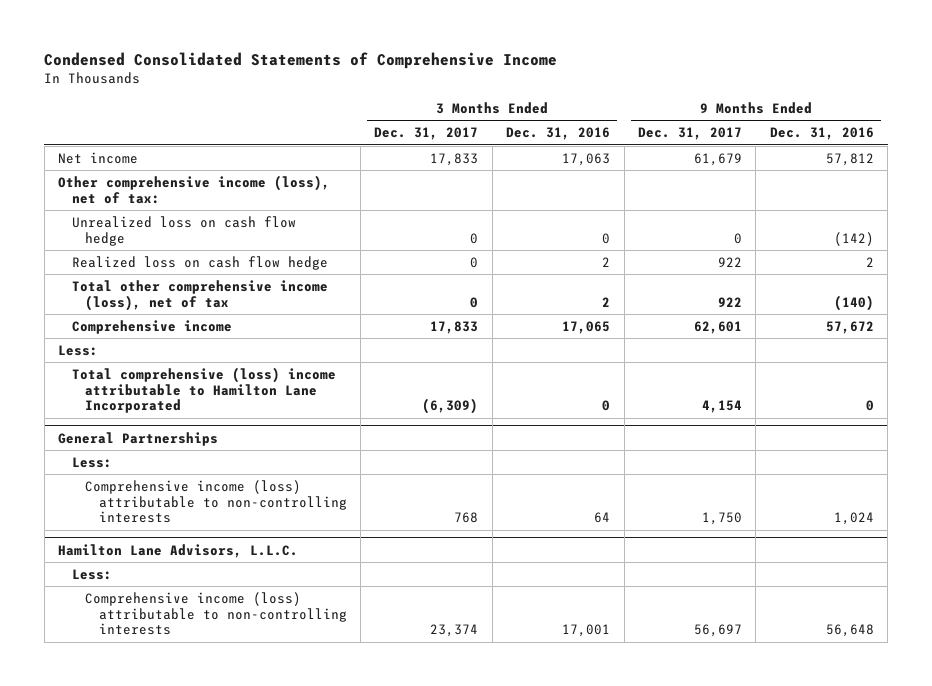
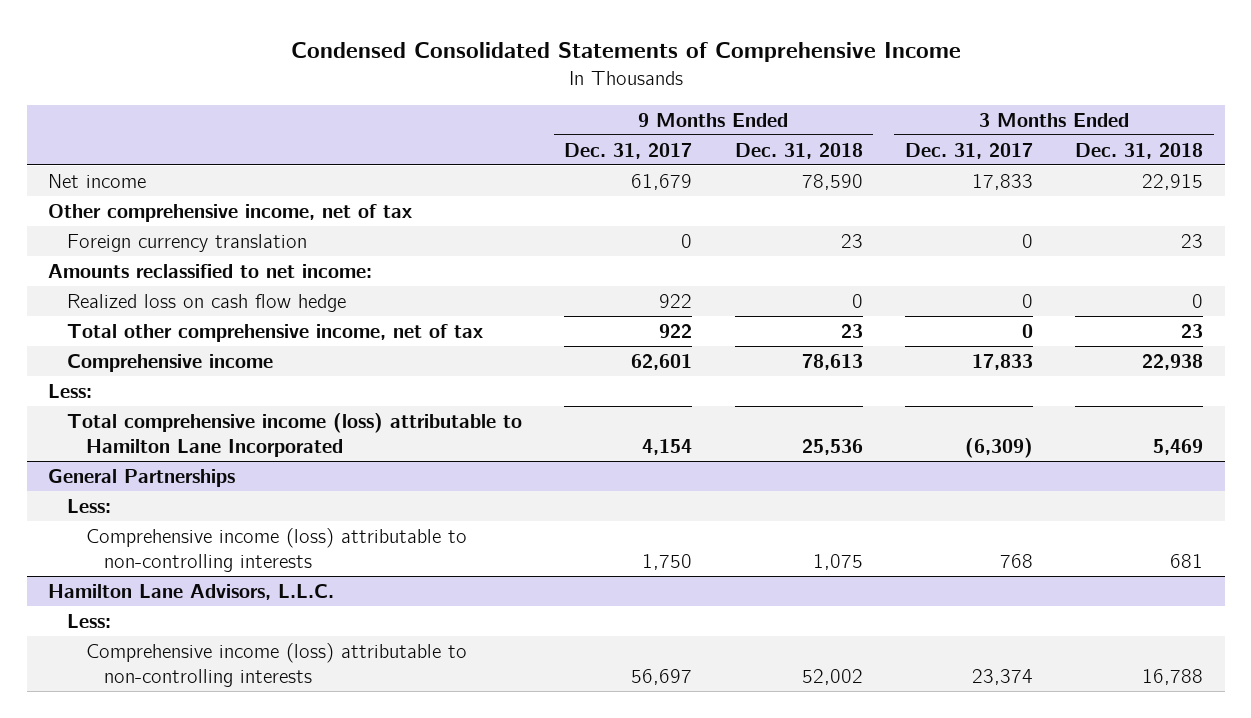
- | 3 Months Ended Dec. 31, 2017 | 3 Months Ended Dec. 31, 2016 | 9 Months Ended Dec. 31, 2017 | 9 Months Ended Dec. 31, 2016
+ | 9 Months Ended Dec. 31, 2017 | 9 Months Ended Dec. 31, 2018 | 3 Months Ended Dec. 31, 2017 | 3 Months Ended Dec. 31, 2018
- Other comprehensive income (loss), net of tax:
- Unrealized loss on cash flow hedge | 0 | 0 | 0 | (142)
+ Other comprehensive income, net of tax
+ Foreign currency translation | 0 | 23 | 0 | 23
+ Amounts reclassified to net income:
- Total other comprehensive income (loss), net of tax | 0 | 2 | 922 | (140)
+ Total other comprehensive income, net of tax | 922 | 23 | 0 | 23
- Total comprehensive (loss) income attributable to Hamilton Lane Incorporated | (6,309) | 0 | 4,154 | 0
+ Total comprehensive income (loss) attributable to Hamilton Lane Incorporated | 4,154 | 25,536 | (6,309) | 5,469

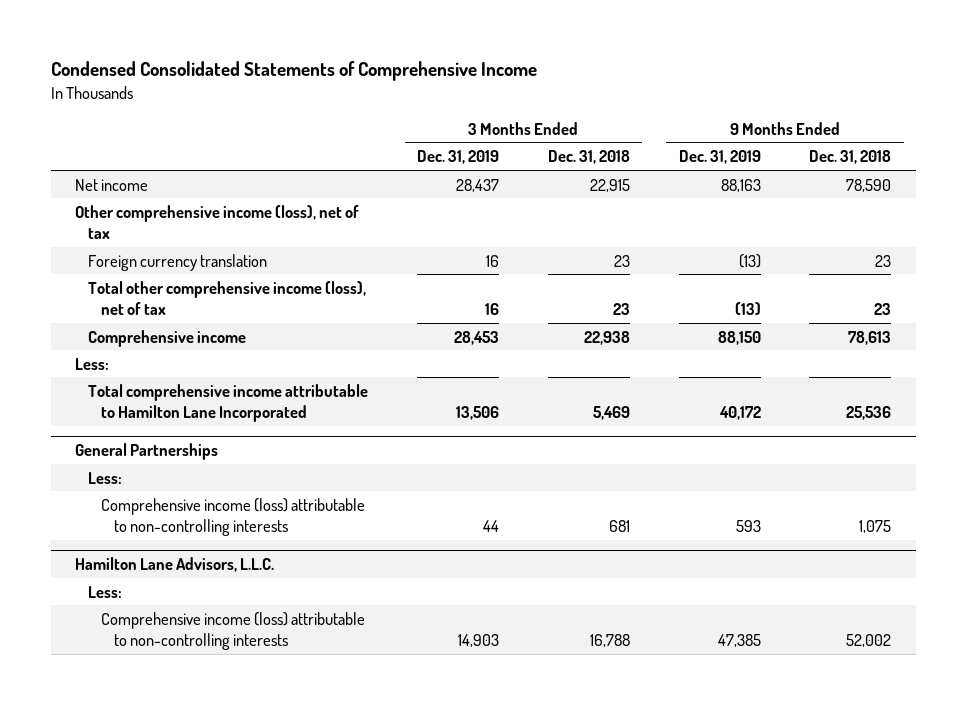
- | 9 Months Ended Dec. 31, 2017 | 9 Months Ended Dec. 31, 2018 | 3 Months Ended Dec. 31, 2017 | 3 Months Ended Dec. 31, 2018
+ | 3 Months Ended Dec. 31, 2019 | 3 Months Ended Dec. 31, 2018 | 9 Months Ended Dec. 31, 2019 | 9 Months Ended Dec. 31, 2018
- Other comprehensive income, net of tax
+ Other comprehensive income (loss), net of tax
- Amounts reclassified to net income:
- Realized loss on cash flow hedge | 922 | 0 | 0 | 0
- Total other comprehensive income, net of tax | 922 | 23 | 0 | 23
+ Total other comprehensive income (loss), net of tax | 16 | 23 | (13) | 23
- Total comprehensive income (loss) attributable to Hamilton Lane Incorporated | 4,154 | 25,536 | (6,309) | 5,469
+ Total comprehensive income attributable to Hamilton Lane Incorporated | 13,506 | 5,469 | 40,172 | 25,536

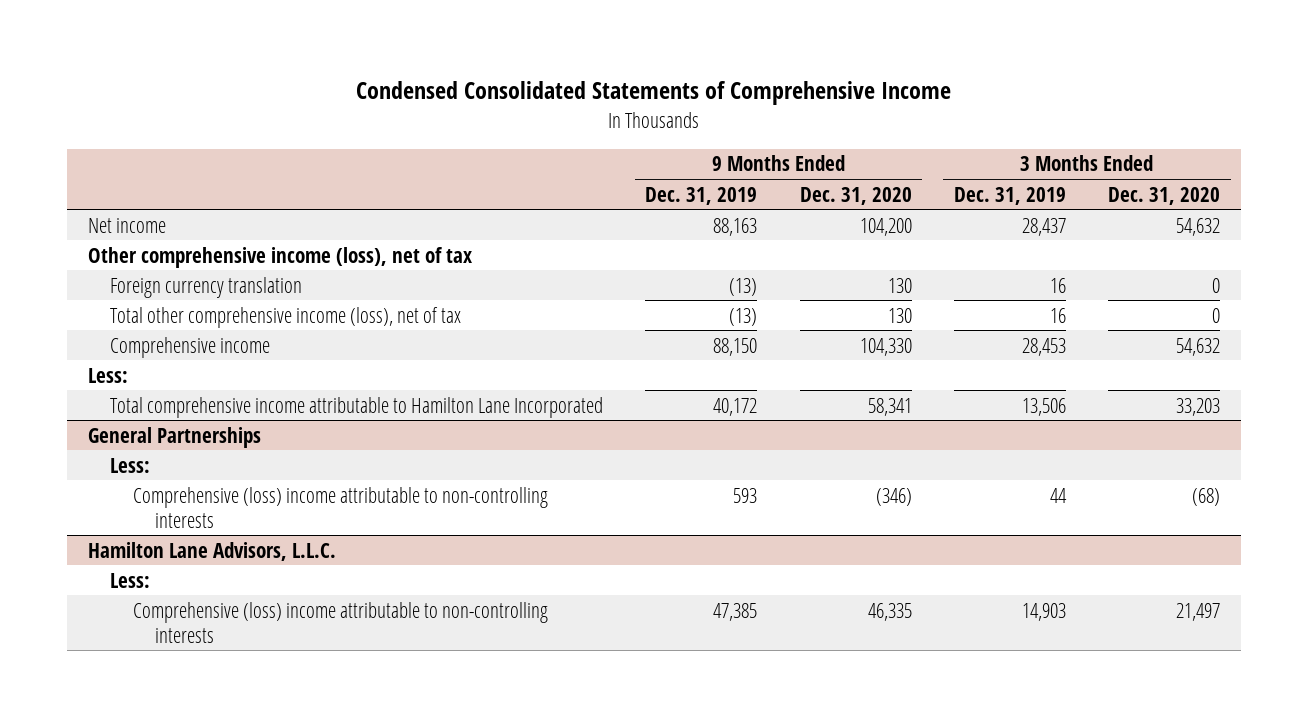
- | 3 Months Ended Dec. 31, 2019 | 3 Months Ended Dec. 31, 2018 | 9 Months Ended Dec. 31, 2019 | 9 Months Ended Dec. 31, 2018
+ | 9 Months Ended Dec. 31, 2019 | 9 Months Ended Dec. 31, 2020 | 3 Months Ended Dec. 31, 2019 | 3 Months Ended Dec. 31, 2020
@ General Partnerships
- Comprehensive income (loss) attributable to non-controlling interests | 44 | 681 | 593 | 1,075
+ Comprehensive (loss) income attributable to non-controlling interests | 593 | (346) | 44 | (68)
@ Hamilton Lane Advisors, L.L.C.
- Comprehensive income (loss) attributable to non-controlling interests | 14,903 | 16,788 | 47,385 | 52,002
+ Comprehensive (loss) income attributable to non-controlling interests | 47,385 | 46,335 | 14,903 | 21,497

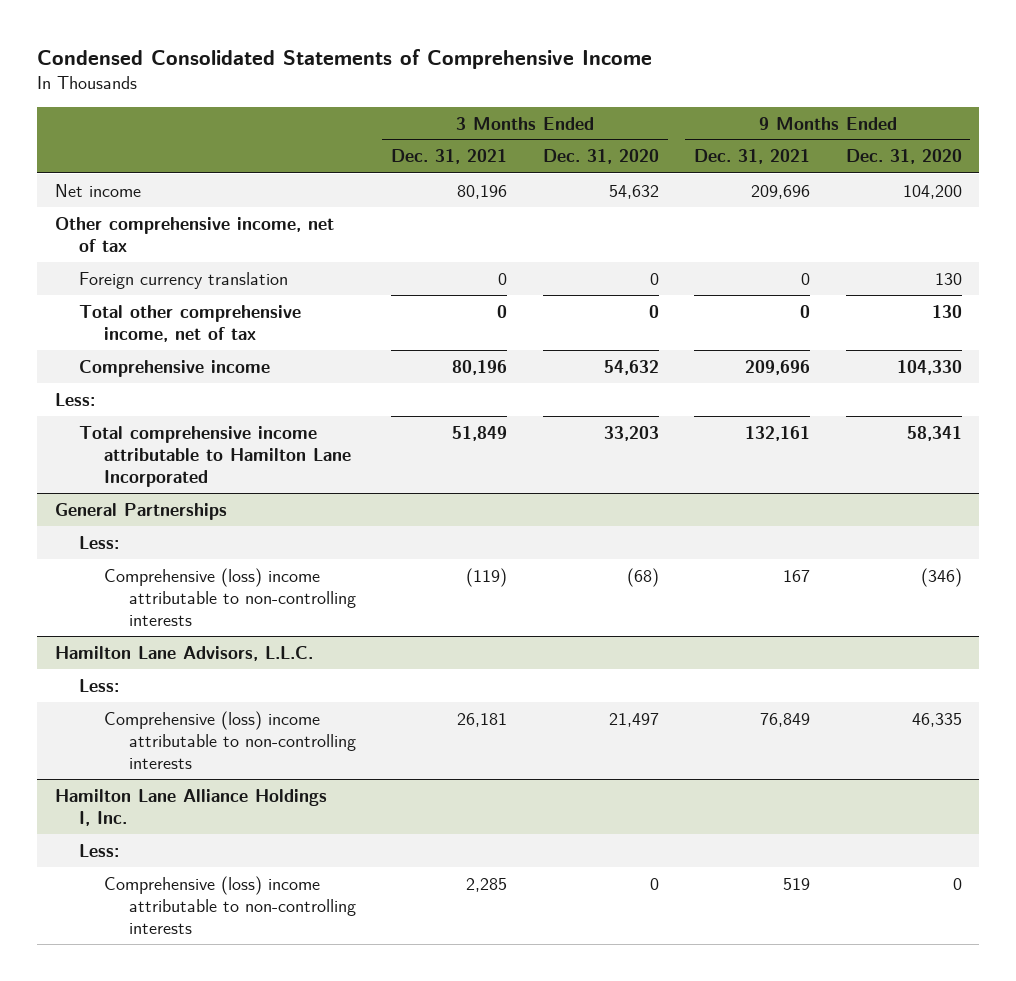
- | 9 Months Ended Dec. 31, 2019 | 9 Months Ended Dec. 31, 2020 | 3 Months Ended Dec. 31, 2019 | 3 Months Ended Dec. 31, 2020
+ | 3 Months Ended Dec. 31, 2021 | 3 Months Ended Dec. 31, 2020 | 9 Months Ended Dec. 31, 2021 | 9 Months Ended Dec. 31, 2020
- Other comprehensive income (loss), net of tax
+ Other comprehensive income, net of tax
- Total other comprehensive income (loss), net of tax | (13) | 130 | 16 | 0
+ Total other comprehensive income, net of tax | 0 | 0 | 0 | 130
+ Hamilton Lane Alliance Holdings I, Inc.
+ Less:
+ Comprehensive (loss) income attributable to non-controlling interests | 2,285 | 0 | 519 | 0

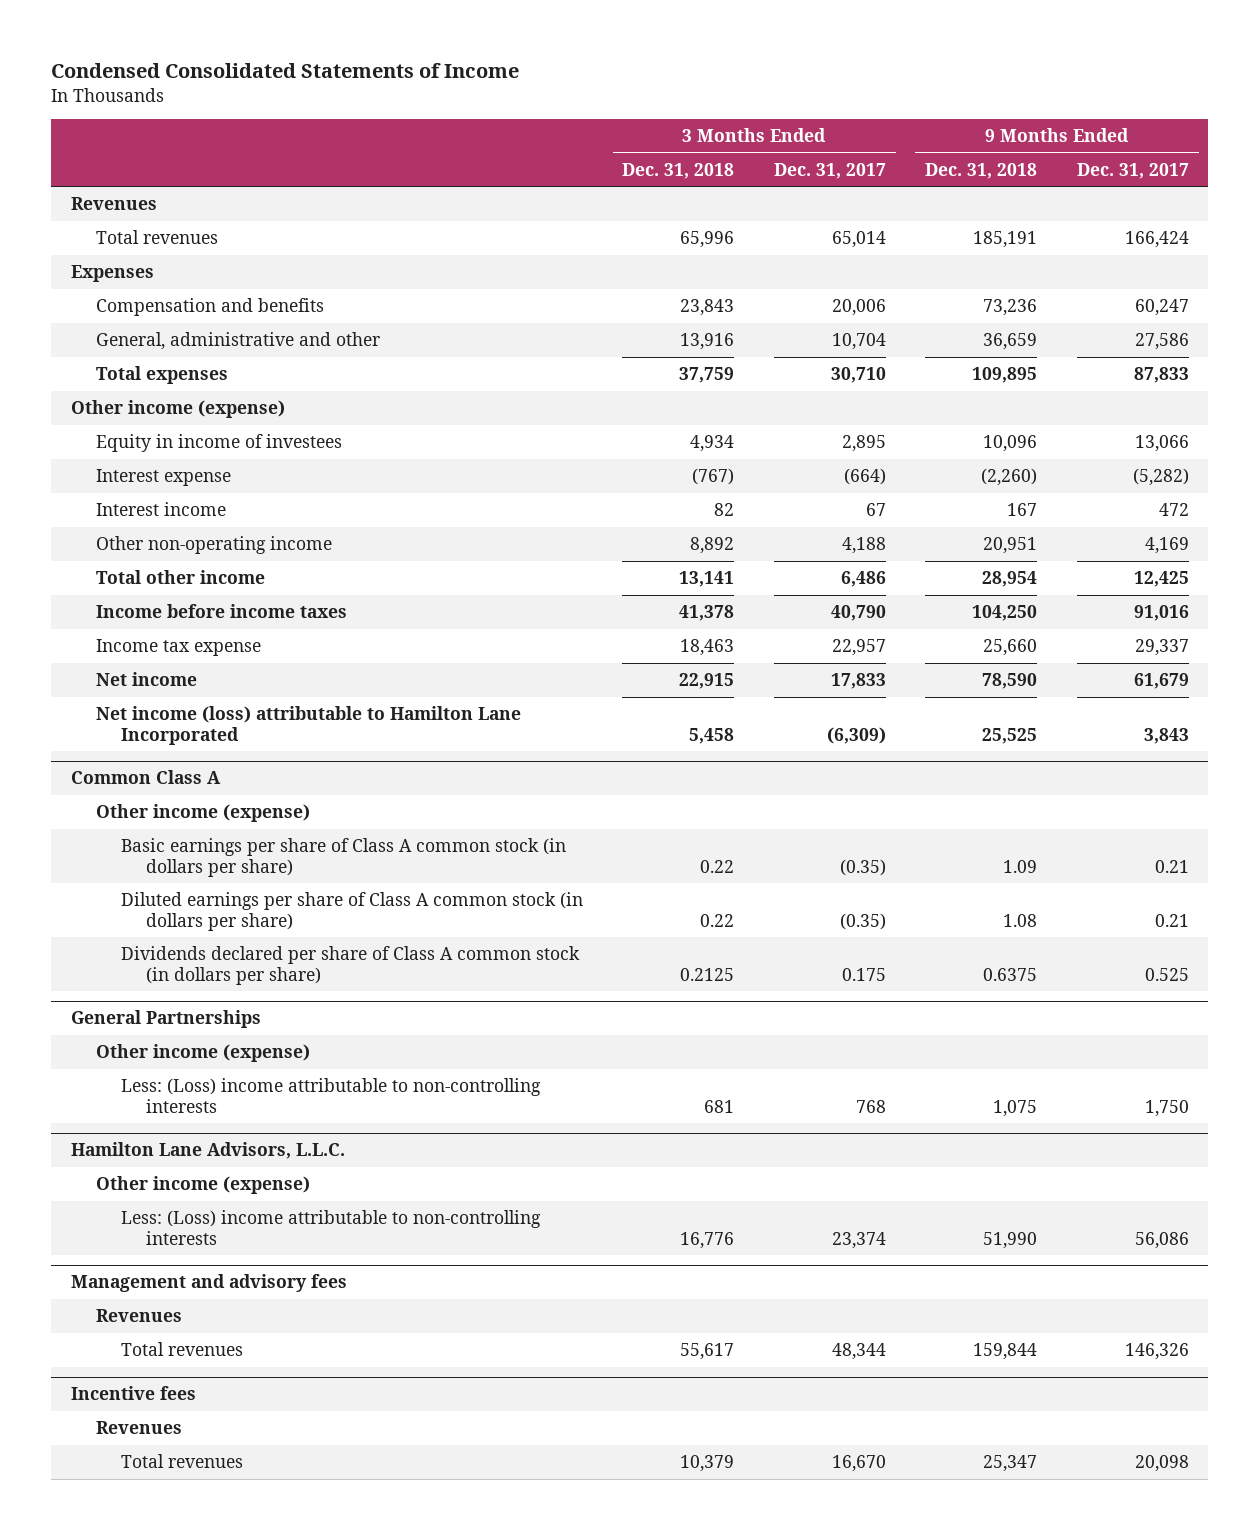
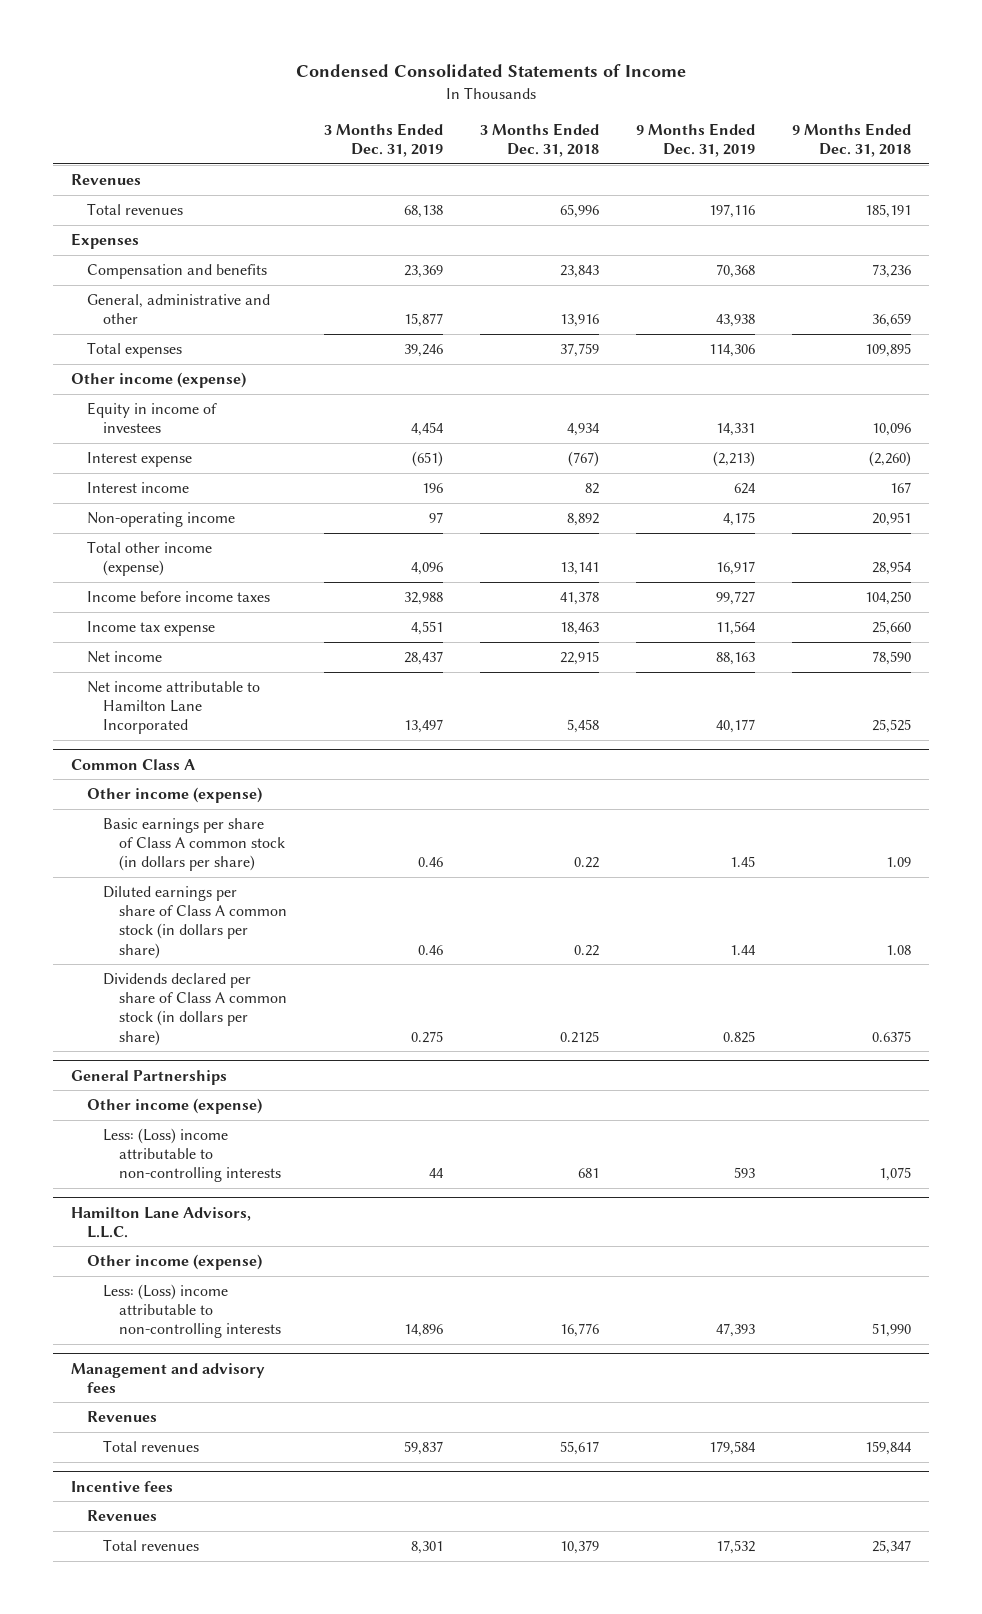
- | 3 Months Ended Dec. 31, 2018 | 3 Months Ended Dec. 31, 2017 | 9 Months Ended Dec. 31, 2018 | 9 Months Ended Dec. 31, 2017
+ | 3 Months Ended Dec. 31, 2019 | 3 Months Ended Dec. 31, 2018 | 9 Months Ended Dec. 31, 2019 | 9 Months Ended Dec. 31, 2018
- Other non-operating income | 8,892 | 4,188 | 20,951 | 4,169
- Total other income | 13,141 | 6,486 | 28,954 | 12,425
+ Non-operating income | 97 | 8,892 | 4,175 | 20,951
+ Total other income (expense) | 4,096 | 13,141 | 16,917 | 28,954
- Net income (loss) attributable to Hamilton Lane Incorporated | 5,458 | (6,309) | 25,525 | 3,843
+ Net income attributable to Hamilton Lane Incorporated | 13,497 | 5,458 | 40,177 | 25,525

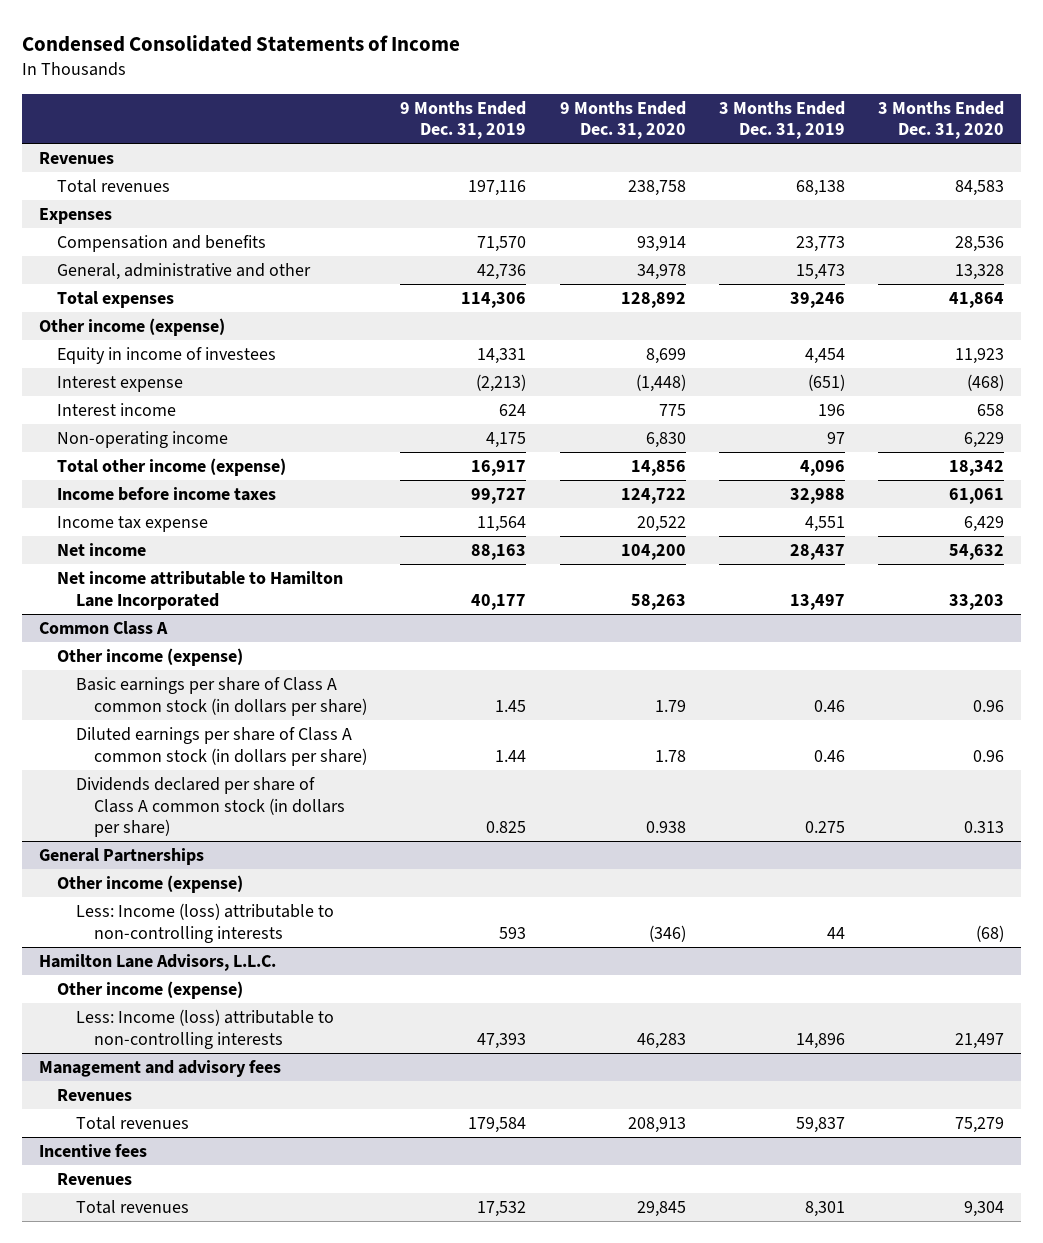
- | 3 Months Ended Dec. 31, 2019 | 3 Months Ended Dec. 31, 2018 | 9 Months Ended Dec. 31, 2019 | 9 Months Ended Dec. 31, 2018
+ | 9 Months Ended Dec. 31, 2019 | 9 Months Ended Dec. 31, 2020 | 3 Months Ended Dec. 31, 2019 | 3 Months Ended Dec. 31, 2020
- Compensation and benefits | 23,369 | 23,843 | 70,368 | 73,236
- General, administrative and other | 15,877 | 13,916 | 43,938 | 36,659
+ Compensation and benefits | 71,570 | 93,914 | 23,773 | 28,536
+ General, administrative and other | 42,736 | 34,978 | 15,473 | 13,328
@ General Partnerships
- Less: (Loss) income attributable to non-controlling interests | 44 | 681 | 593 | 1,075
+ Less: Income (loss) attributable to non-controlling interests | 593 | (346) | 44 | (68)
@ Hamilton Lane Advisors, L.L.C.
- Less: (Loss) income attributable to non-controlling interests | 14,896 | 16,776 | 47,393 | 51,990
+ Less: Income (loss) attributable to non-controlling interests | 47,393 | 46,283 | 14,896 | 21,497

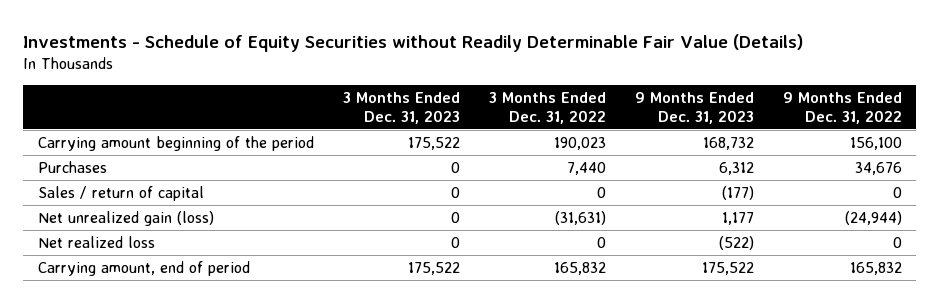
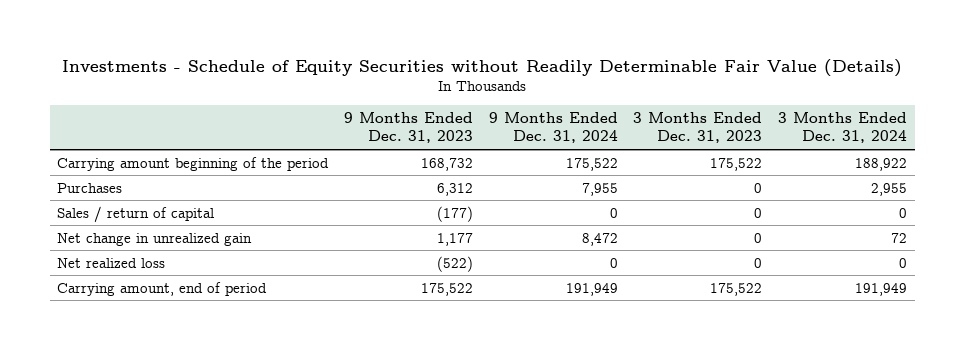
- | 3 Months Ended Dec. 31, 2023 | 3 Months Ended Dec. 31, 2022 | 9 Months Ended Dec. 31, 2023 | 9 Months Ended Dec. 31, 2022
+ | 9 Months Ended Dec. 31, 2023 | 9 Months Ended Dec. 31, 2024 | 3 Months Ended Dec. 31, 2023 | 3 Months Ended Dec. 31, 2024
- Net unrealized gain (loss) | 0 | (31,631) | 1,177 | (24,944)
+ Net change in unrealized gain | 1,177 | 8,472 | 0 | 72

